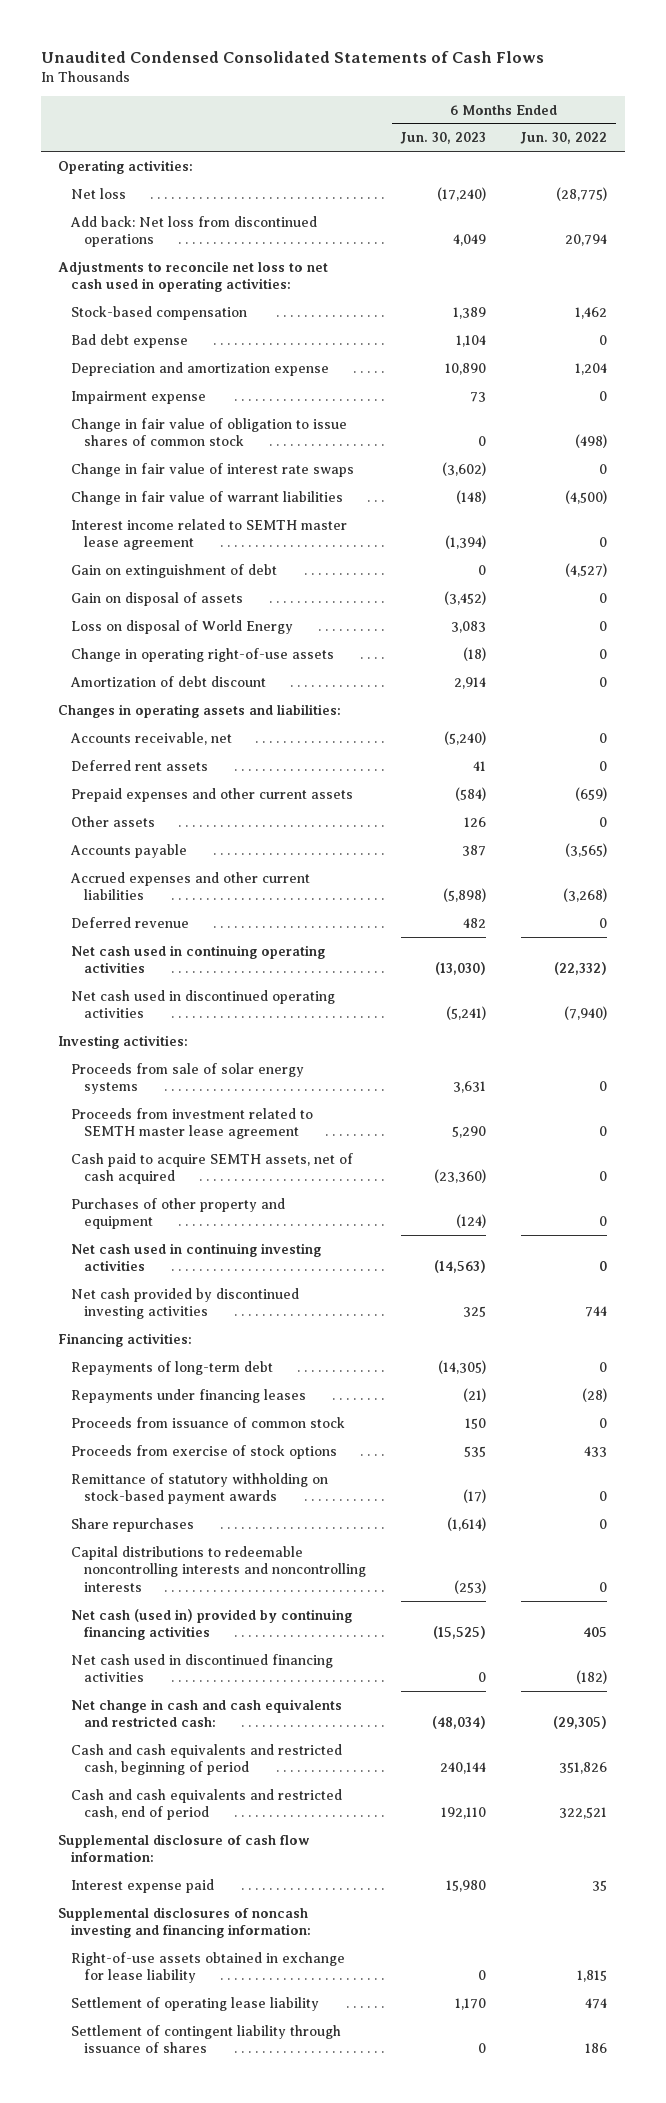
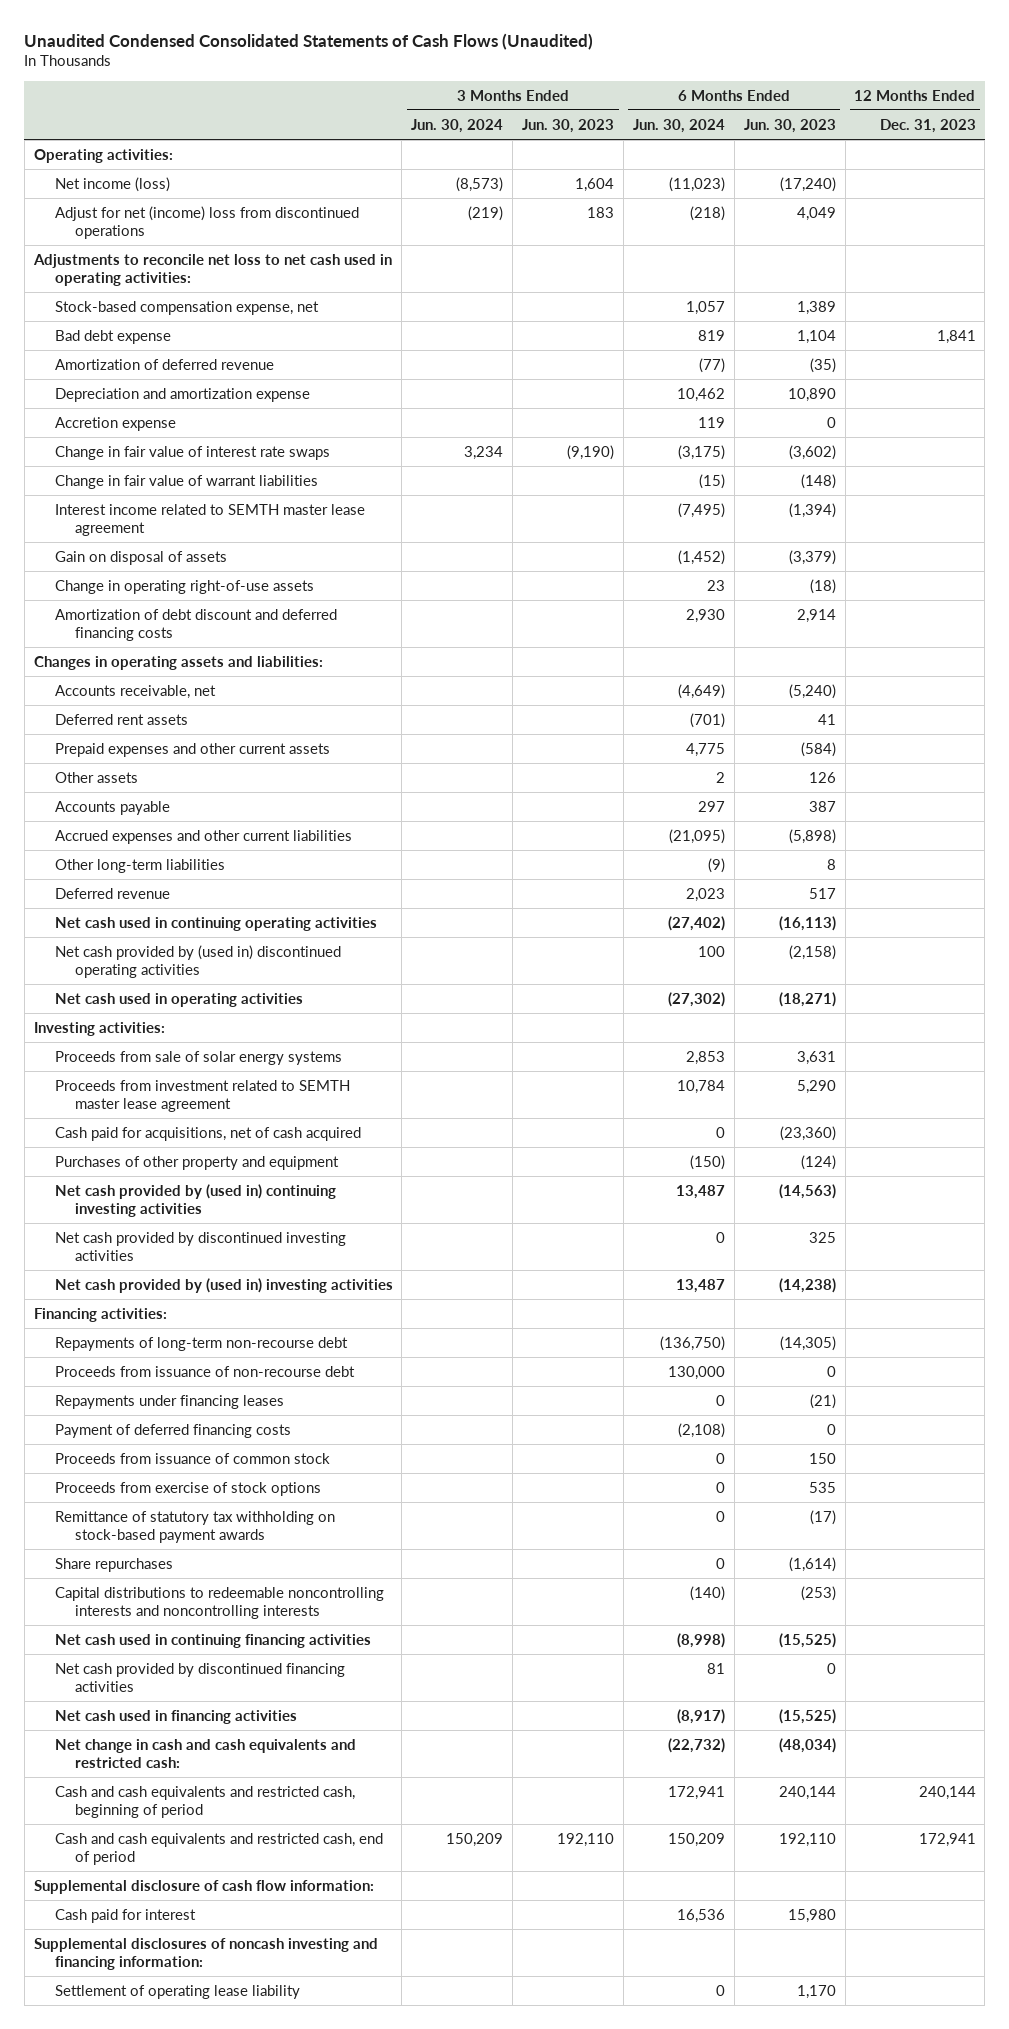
- Unaudited Condensed Consolidated Statements of Cash Flows
+ Unaudited Condensed Consolidated Statements of Cash Flows (Unaudited)
- | 6 Months Ended Jun. 30, 2023 | 6 Months Ended Jun. 30, 2022
+ | 3 Months Ended Jun. 30, 2024 | 3 Months Ended Jun. 30, 2023 | 6 Months Ended Jun. 30, 2024 | 6 Months Ended Jun. 30, 2023 | 12 Months Ended Dec. 31, 2023
- Net loss | (17,240) | (28,775)
- Add back: Net loss from discontinued operations | 4,049 | 20,794
+ Net income (loss) | (8,573) | 1,604 | (11,023) | (17,240) |
+ Adjust for net (income) loss from discontinued operations | (219) | 183 | (218) | 4,049 |
- Stock-based compensation | 1,389 | 1,462
+ Stock-based compensation expense, net | | | 1,057 | 1,389 |
+ Amortization of deferred revenue | | | (77) | (35) |
- Impairment expense | 73 | 0
- Change in fair value of obligation to issue shares of common stock | 0 | (498)
+ Accretion expense | | | 119 | 0 |
- Gain on extinguishment of debt | 0 | (4,527)
- Gain on disposal of assets | (3,452) | 0
- Loss on disposal of World Energy | 3,083 | 0
+ Gain on disposal of assets | | | (1,452) | (3,379) |
- Amortization of debt discount | 2,914 | 0
+ Amortization of debt discount and deferred financing costs | | | 2,930 | 2,914 |
- Deferred revenue | 482 | 0
- Net cash used in continuing operating activities | (13,030) | (22,332)
- Net cash used in discontinued operating activities | (5,241) | (7,940)
+ Other long-term liabilities | | | (9) | 8 |
+ Deferred revenue | | | 2,023 | 517 |
+ Net cash used in continuing operating activities | | | (27,402) | (16,113) |
+ Net cash provided by (used in) discontinued operating activities | | | 100 | (2,158) |
+ Net cash used in operating activities | | | (27,302) | (18,271) |
- Cash paid to acquire SEMTH assets, net of cash acquired | (23,360) | 0
+ Cash paid for acquisitions, net of cash acquired | | | 0 | (23,360) |
- Net cash used in continuing investing activities | (14,563) | 0
+ Net cash provided by (used in) continuing investing activities | | | 13,487 | (14,563) |
+ Net cash provided by (used in) investing activities | | | 13,487 | (14,238) |
- Repayments of long-term debt | (14,305) | 0
+ Repayments of long-term non-recourse debt | | | (136,750) | (14,305) |
+ Proceeds from issuance of non-recourse debt | | | 130,000 | 0 |
+ Payment of deferred financing costs | | | (2,108) | 0 |
- Remittance of statutory withholding on stock-based payment awards | (17) | 0
+ Remittance of statutory tax withholding on stock-based payment awards | | | 0 | (17) |
- Net cash (used in) provided by continuing financing activities | (15,525) | 405
- Net cash used in discontinued financing activities | 0 | (182)
+ Net cash used in continuing financing activities | | | (8,998) | (15,525) |
+ Net cash provided by discontinued financing activities | | | 81 | 0 |
+ Net cash used in financing activities | | | (8,917) | (15,525) |
- Interest expense paid | 15,980 | 35
+ Cash paid for interest | | | 16,536 | 15,980 |
- Right-of-use assets obtained in exchange for lease liability | 0 | 1,815
- Settlement of contingent liability through issuance of shares | 0 | 186

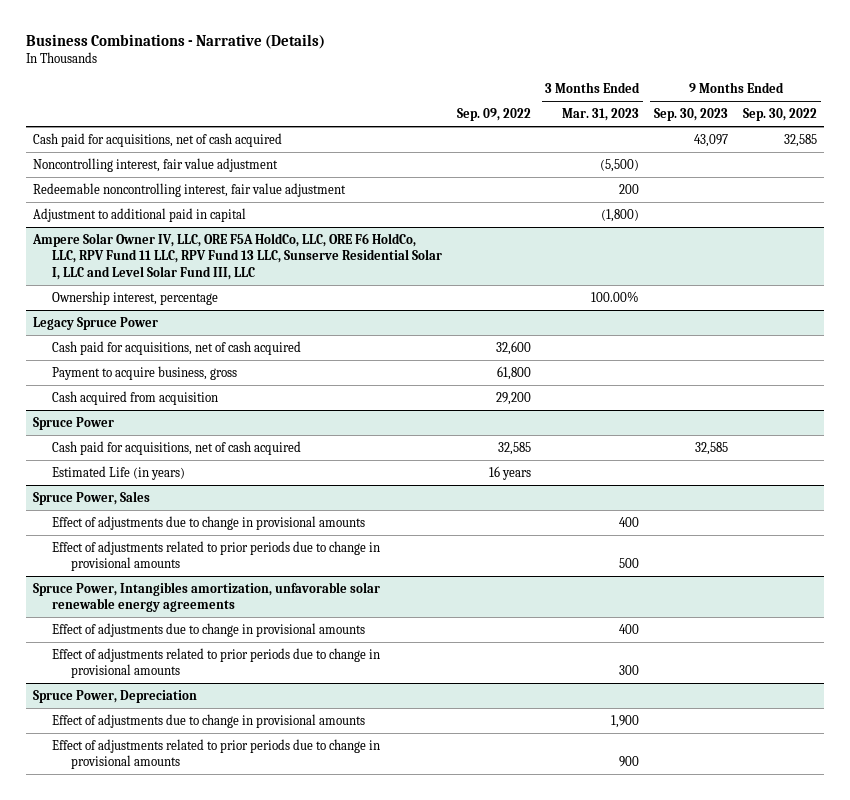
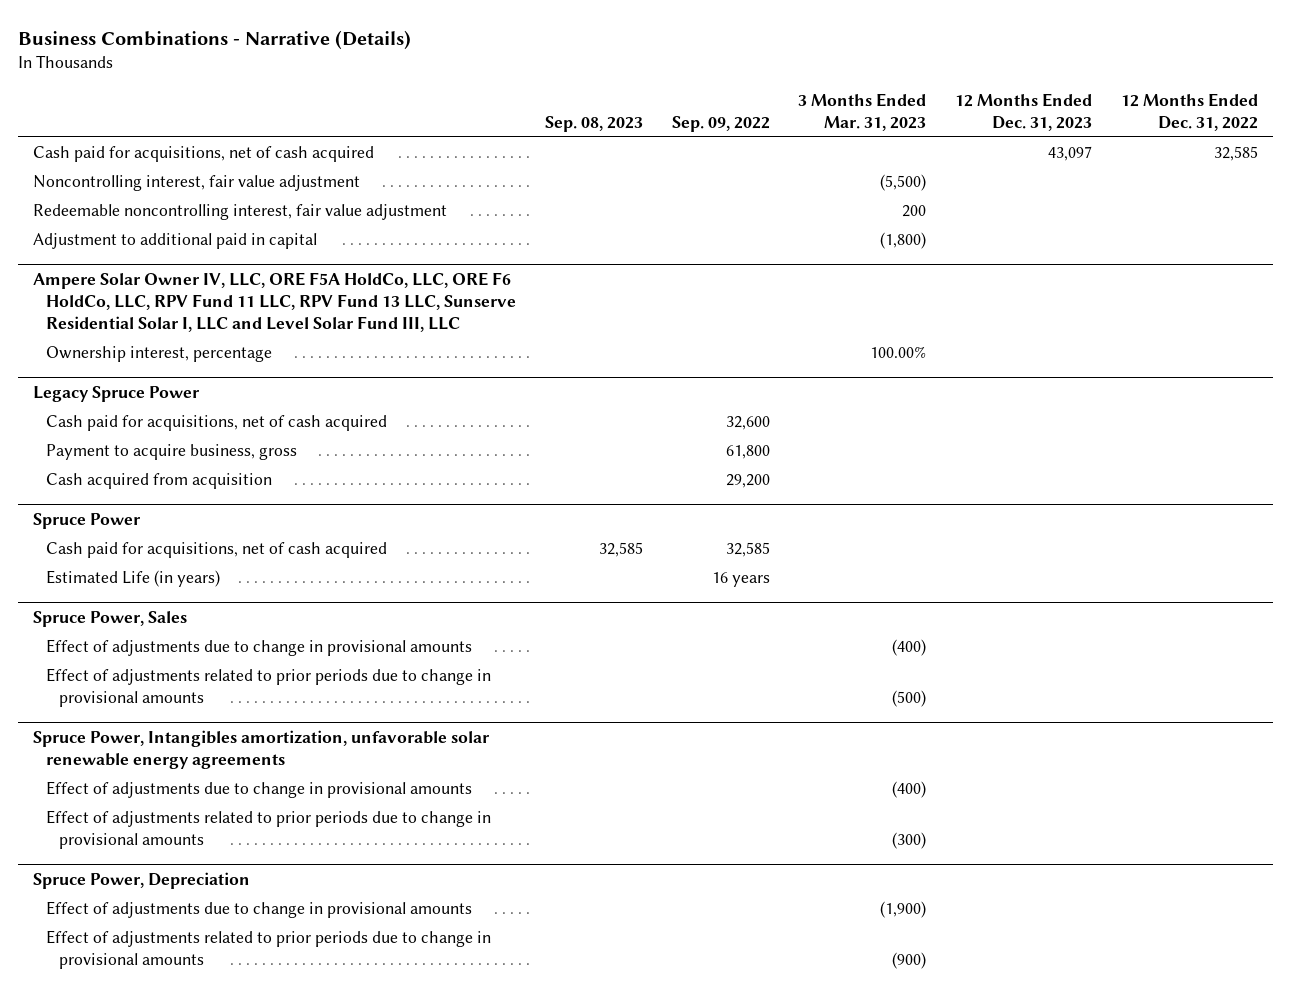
- | Sep. 09, 2022 | 3 Months Ended Mar. 31, 2023 | 9 Months Ended Sep. 30, 2023 | 9 Months Ended Sep. 30, 2022
+ | Sep. 08, 2023 | Sep. 09, 2022 | 3 Months Ended Mar. 31, 2023 | 12 Months Ended Dec. 31, 2023 | 12 Months Ended Dec. 31, 2022
@ Spruce Power, Sales
- Effect of adjustments due to change in provisional amounts | | 400 | |
- Effect of adjustments related to prior periods due to change in provisional amounts | | 500 | |
+ Effect of adjustments due to change in provisional amounts | | | (400) | |
+ Effect of adjustments related to prior periods due to change in provisional amounts | | | (500) | |
@ Spruce Power, Intangibles amortization, unfavorable solar renewable energy agreements
- Effect of adjustments due to change in provisional amounts | | 400 | |
- Effect of adjustments related to prior periods due to change in provisional amounts | | 300 | |
+ Effect of adjustments due to change in provisional amounts | | | (400) | |
+ Effect of adjustments related to prior periods due to change in provisional amounts | | | (300) | |
@ Spruce Power, Depreciation
- Effect of adjustments due to change in provisional amounts | | 1,900 | |
- Effect of adjustments related to prior periods due to change in provisional amounts | | 900 | |
+ Effect of adjustments due to change in provisional amounts | | | (1,900) | |
+ Effect of adjustments related to prior periods due to change in provisional amounts | | | (900) | |

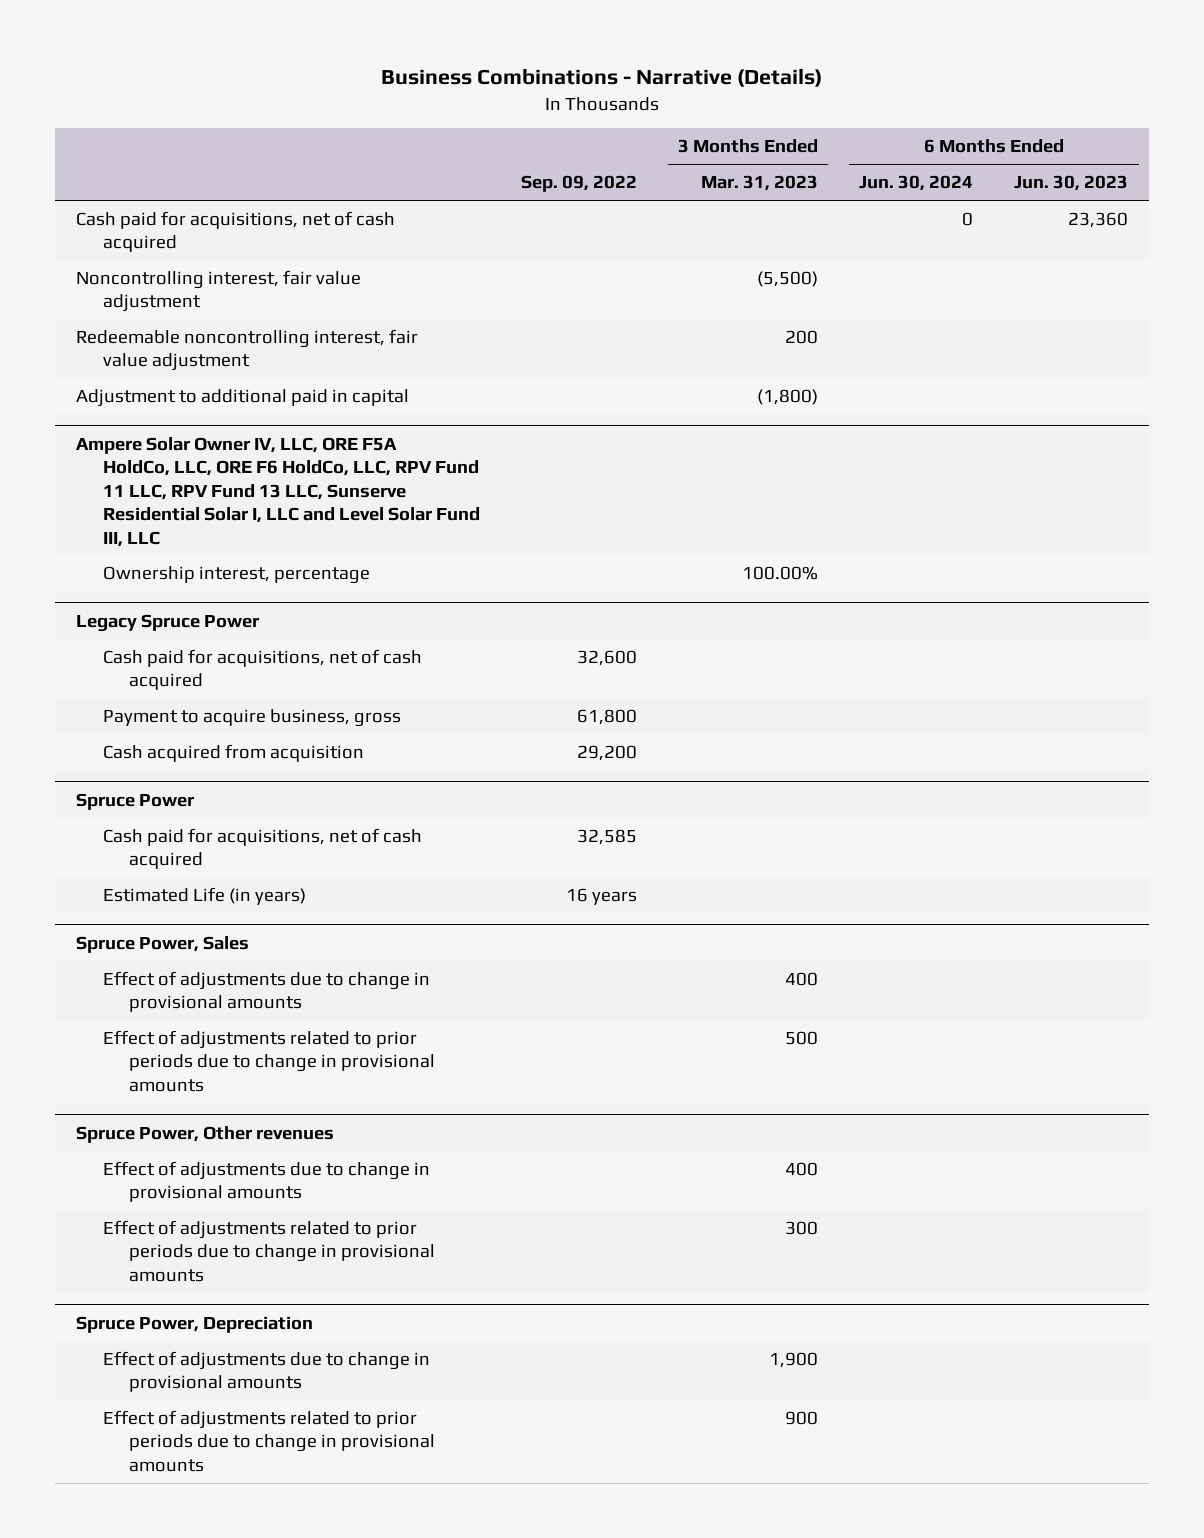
- | Sep. 08, 2023 | Sep. 09, 2022 | 3 Months Ended Mar. 31, 2023 | 12 Months Ended Dec. 31, 2023 | 12 Months Ended Dec. 31, 2022
+ | Sep. 09, 2022 | 3 Months Ended Mar. 31, 2023 | 6 Months Ended Jun. 30, 2024 | 6 Months Ended Jun. 30, 2023
@ Spruce Power, Sales
- Effect of adjustments due to change in provisional amounts | | | (400) | |
- Effect of adjustments related to prior periods due to change in provisional amounts | | | (500) | |
- Spruce Power, Intangibles amortization, unfavorable solar renewable energy agreements
- Effect of adjustments due to change in provisional amounts | | | (400) | |
- Effect of adjustments related to prior periods due to change in provisional amounts | | | (300) | |
@ Spruce Power, Sales
+ Effect of adjustments due to change in provisional amounts | | 400 | |
+ Effect of adjustments related to prior periods due to change in provisional amounts | | 500 | |
+ Spruce Power, Other revenues
+ Effect of adjustments due to change in provisional amounts | | 400 | |
+ Effect of adjustments related to prior periods due to change in provisional amounts | | 300 | |
@ Spruce Power, Depreciation
- Effect of adjustments due to change in provisional amounts | | | (1,900) | |
- Effect of adjustments related to prior periods due to change in provisional amounts | | | (900) | |
+ Effect of adjustments due to change in provisional amounts | | 1,900 | |
+ Effect of adjustments related to prior periods due to change in provisional amounts | | 900 | |

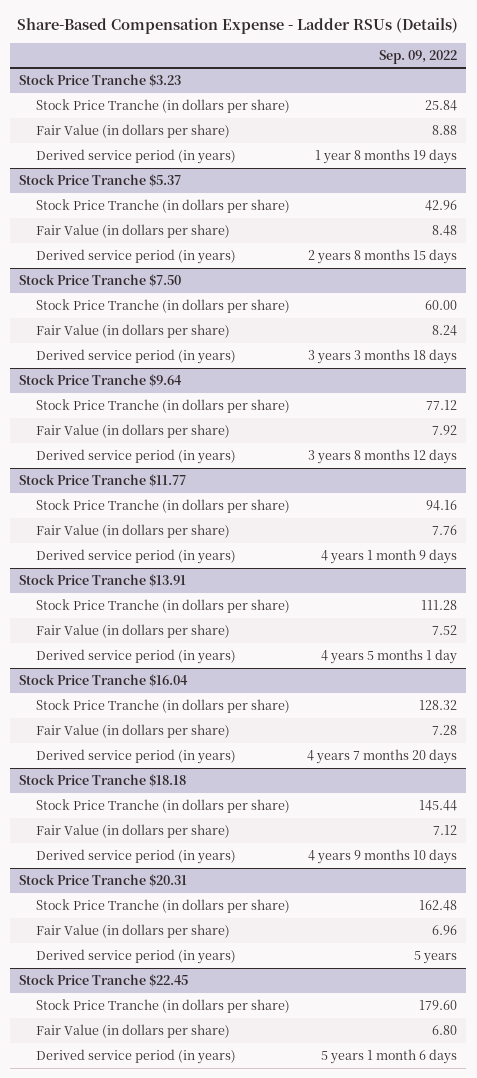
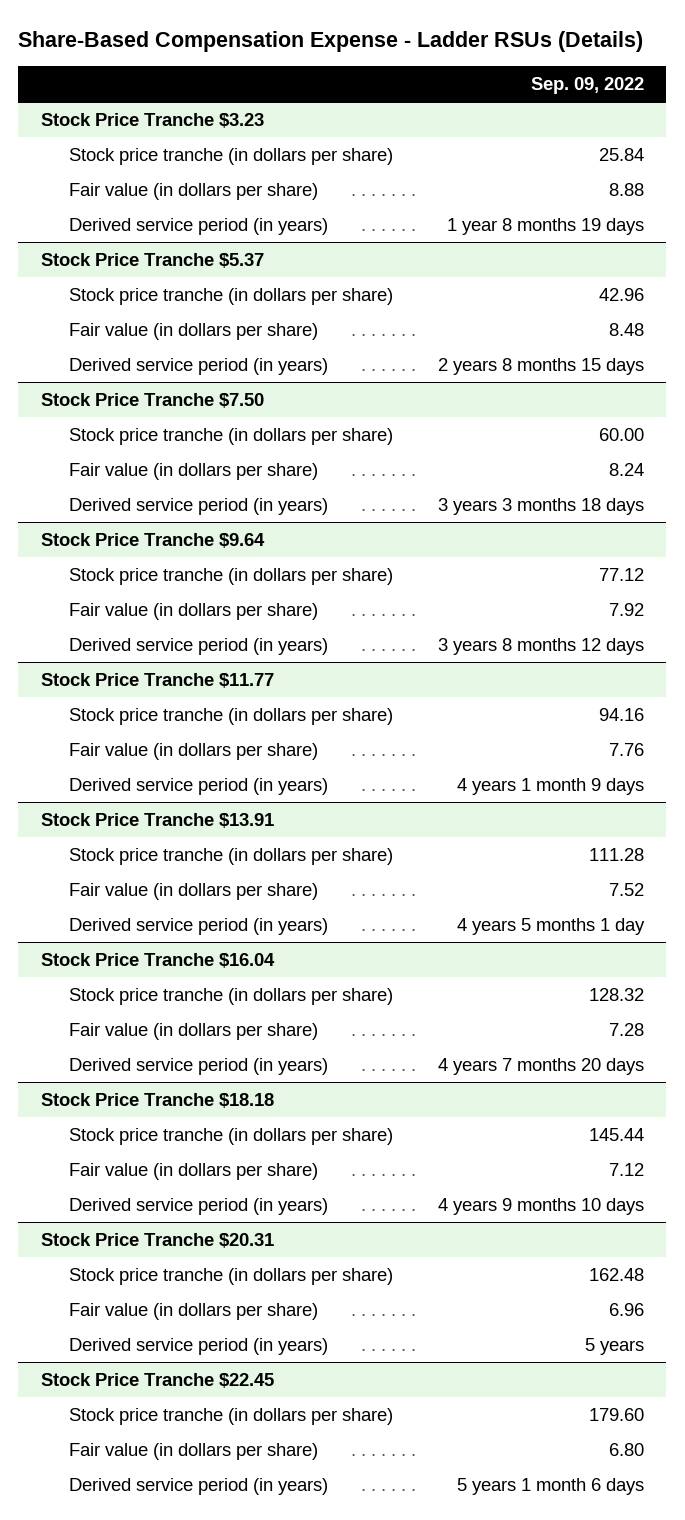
@ Stock Price Tranche $3.23
- Stock Price Tranche (in dollars per share) | 25.84
- Fair Value (in dollars per share) | 8.88
+ Stock price tranche (in dollars per share) | 25.84
+ Fair value (in dollars per share) | 8.88
@ Stock Price Tranche $5.37
- Stock Price Tranche (in dollars per share) | 42.96
- Fair Value (in dollars per share) | 8.48
+ Stock price tranche (in dollars per share) | 42.96
+ Fair value (in dollars per share) | 8.48
@ Stock Price Tranche $7.50
- Stock Price Tranche (in dollars per share) | 60.00
- Fair Value (in dollars per share) | 8.24
+ Stock price tranche (in dollars per share) | 60.00
+ Fair value (in dollars per share) | 8.24
@ Stock Price Tranche $9.64
- Stock Price Tranche (in dollars per share) | 77.12
- Fair Value (in dollars per share) | 7.92
+ Stock price tranche (in dollars per share) | 77.12
+ Fair value (in dollars per share) | 7.92
@ Stock Price Tranche $11.77
- Stock Price Tranche (in dollars per share) | 94.16
- Fair Value (in dollars per share) | 7.76
+ Stock price tranche (in dollars per share) | 94.16
+ Fair value (in dollars per share) | 7.76
@ Stock Price Tranche $13.91
- Stock Price Tranche (in dollars per share) | 111.28
- Fair Value (in dollars per share) | 7.52
+ Stock price tranche (in dollars per share) | 111.28
+ Fair value (in dollars per share) | 7.52
@ Stock Price Tranche $16.04
- Stock Price Tranche (in dollars per share) | 128.32
- Fair Value (in dollars per share) | 7.28
+ Stock price tranche (in dollars per share) | 128.32
+ Fair value (in dollars per share) | 7.28
@ Stock Price Tranche $18.18
- Stock Price Tranche (in dollars per share) | 145.44
- Fair Value (in dollars per share) | 7.12
+ Stock price tranche (in dollars per share) | 145.44
+ Fair value (in dollars per share) | 7.12
@ Stock Price Tranche $20.31
- Stock Price Tranche (in dollars per share) | 162.48
- Fair Value (in dollars per share) | 6.96
+ Stock price tranche (in dollars per share) | 162.48
+ Fair value (in dollars per share) | 6.96
@ Stock Price Tranche $22.45
- Stock Price Tranche (in dollars per share) | 179.60
- Fair Value (in dollars per share) | 6.80
+ Stock price tranche (in dollars per share) | 179.60
+ Fair value (in dollars per share) | 6.80

